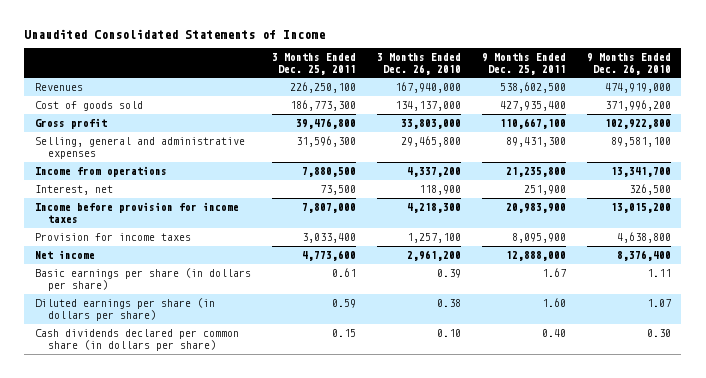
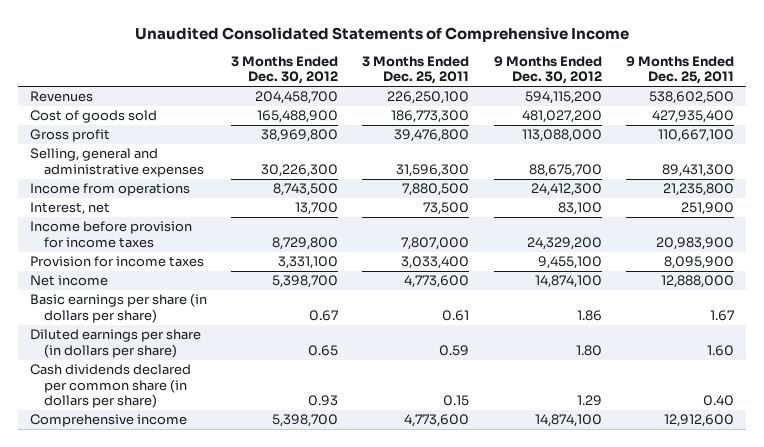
- Unaudited Consolidated Statements of Income
+ Unaudited Consolidated Statements of Comprehensive Income
- | 3 Months Ended Dec. 25, 2011 | 3 Months Ended Dec. 26, 2010 | 9 Months Ended Dec. 25, 2011 | 9 Months Ended Dec. 26, 2010
+ | 3 Months Ended Dec. 30, 2012 | 3 Months Ended Dec. 25, 2011 | 9 Months Ended Dec. 30, 2012 | 9 Months Ended Dec. 25, 2011
+ Comprehensive income | 5,398,700 | 4,773,600 | 14,874,100 | 12,912,600

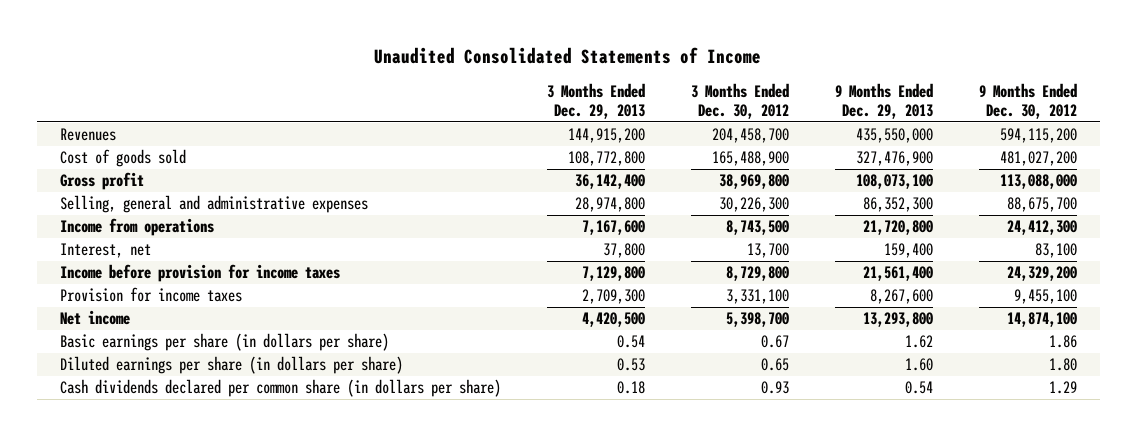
- Unaudited Consolidated Statements of Comprehensive Income
+ Unaudited Consolidated Statements of Income
- | 3 Months Ended Dec. 30, 2012 | 3 Months Ended Dec. 25, 2011 | 9 Months Ended Dec. 30, 2012 | 9 Months Ended Dec. 25, 2011
+ | 3 Months Ended Dec. 29, 2013 | 3 Months Ended Dec. 30, 2012 | 9 Months Ended Dec. 29, 2013 | 9 Months Ended Dec. 30, 2012
- Comprehensive income | 5,398,700 | 4,773,600 | 14,874,100 | 12,912,600

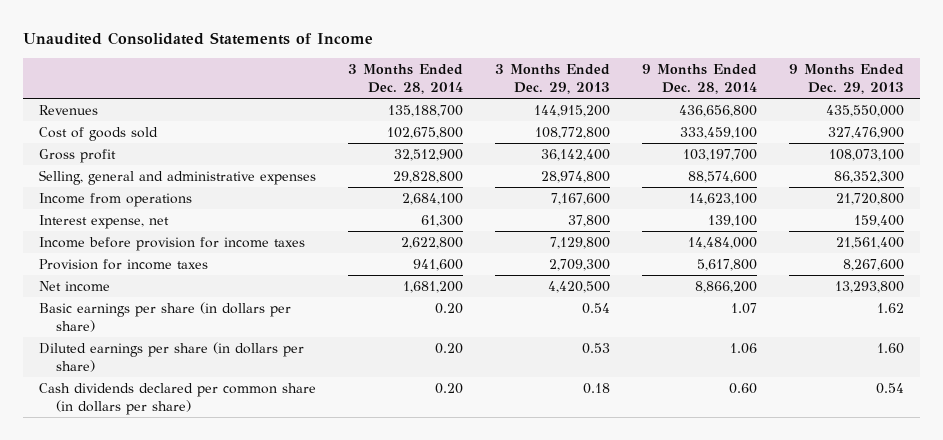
- | 3 Months Ended Dec. 29, 2013 | 3 Months Ended Dec. 30, 2012 | 9 Months Ended Dec. 29, 2013 | 9 Months Ended Dec. 30, 2012
+ | 3 Months Ended Dec. 28, 2014 | 3 Months Ended Dec. 29, 2013 | 9 Months Ended Dec. 28, 2014 | 9 Months Ended Dec. 29, 2013
- Interest, net | 37,800 | 13,700 | 159,400 | 83,100
+ Interest expense, net | 61,300 | 37,800 | 139,100 | 159,400

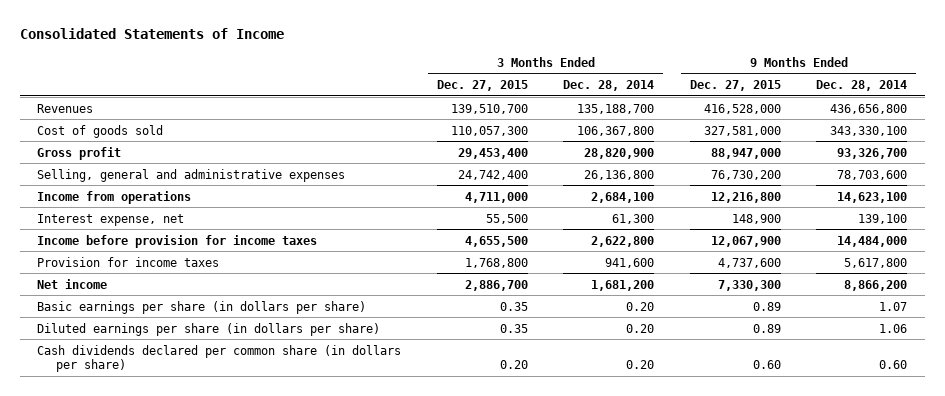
- Unaudited Consolidated Statements of Income
+ Consolidated Statements of Income
- | 3 Months Ended Dec. 28, 2014 | 3 Months Ended Dec. 29, 2013 | 9 Months Ended Dec. 28, 2014 | 9 Months Ended Dec. 29, 2013
+ | 3 Months Ended Dec. 27, 2015 | 3 Months Ended Dec. 28, 2014 | 9 Months Ended Dec. 27, 2015 | 9 Months Ended Dec. 28, 2014
- Cost of goods sold | 102,675,800 | 108,772,800 | 333,459,100 | 327,476,900
- Gross profit | 32,512,900 | 36,142,400 | 103,197,700 | 108,073,100
- Selling, general and administrative expenses | 29,828,800 | 28,974,800 | 88,574,600 | 86,352,300
+ Cost of goods sold | 110,057,300 | 106,367,800 | 327,581,000 | 343,330,100
+ Gross profit | 29,453,400 | 28,820,900 | 88,947,000 | 93,326,700
+ Selling, general and administrative expenses | 24,742,400 | 26,136,800 | 76,730,200 | 78,703,600

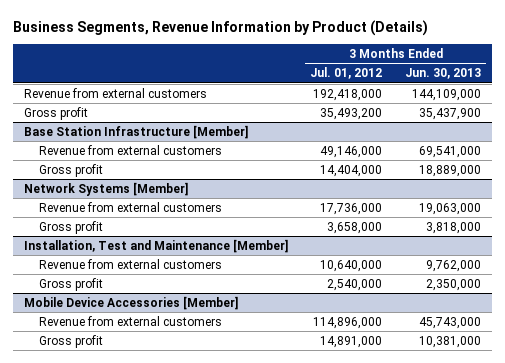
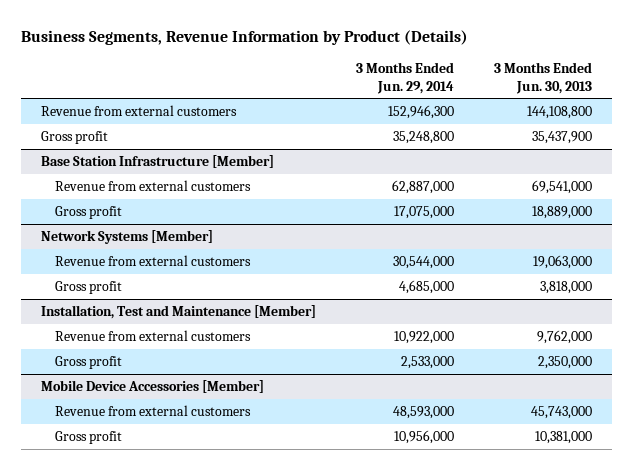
- | 3 Months Ended Jul. 01, 2012 | 3 Months Ended Jun. 30, 2013
+ | 3 Months Ended Jun. 29, 2014 | 3 Months Ended Jun. 30, 2013
- Revenue from external customers | 192,418,000 | 144,109,000
+ Revenue from external customers | 152,946,300 | 144,108,800

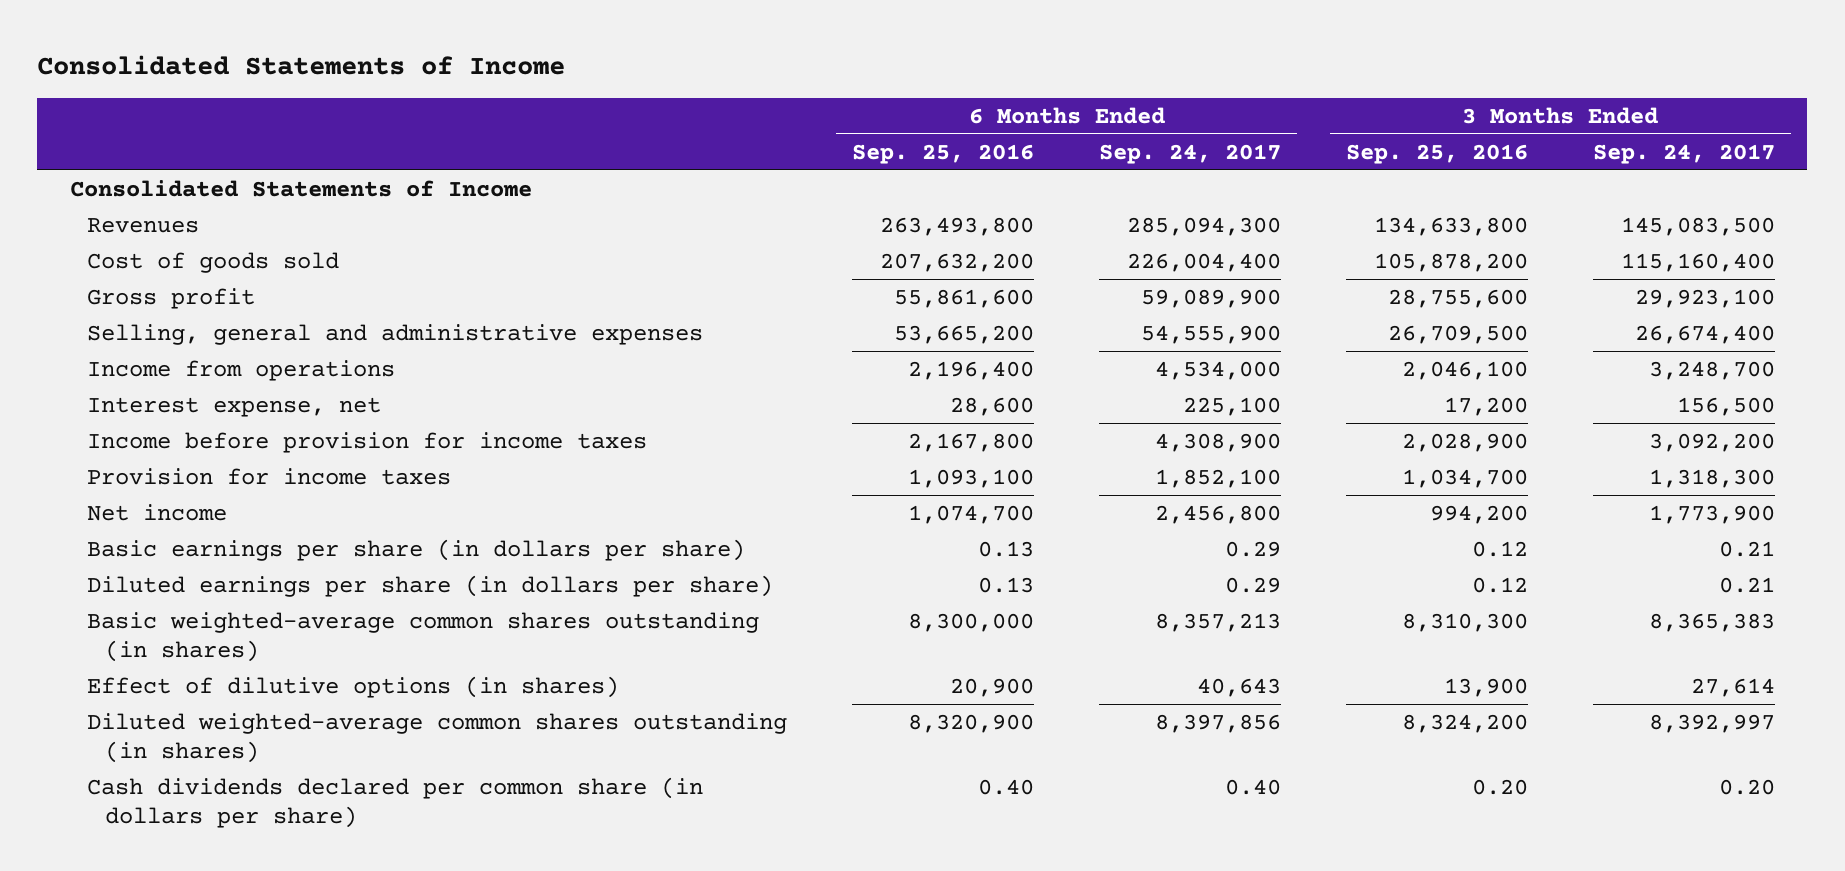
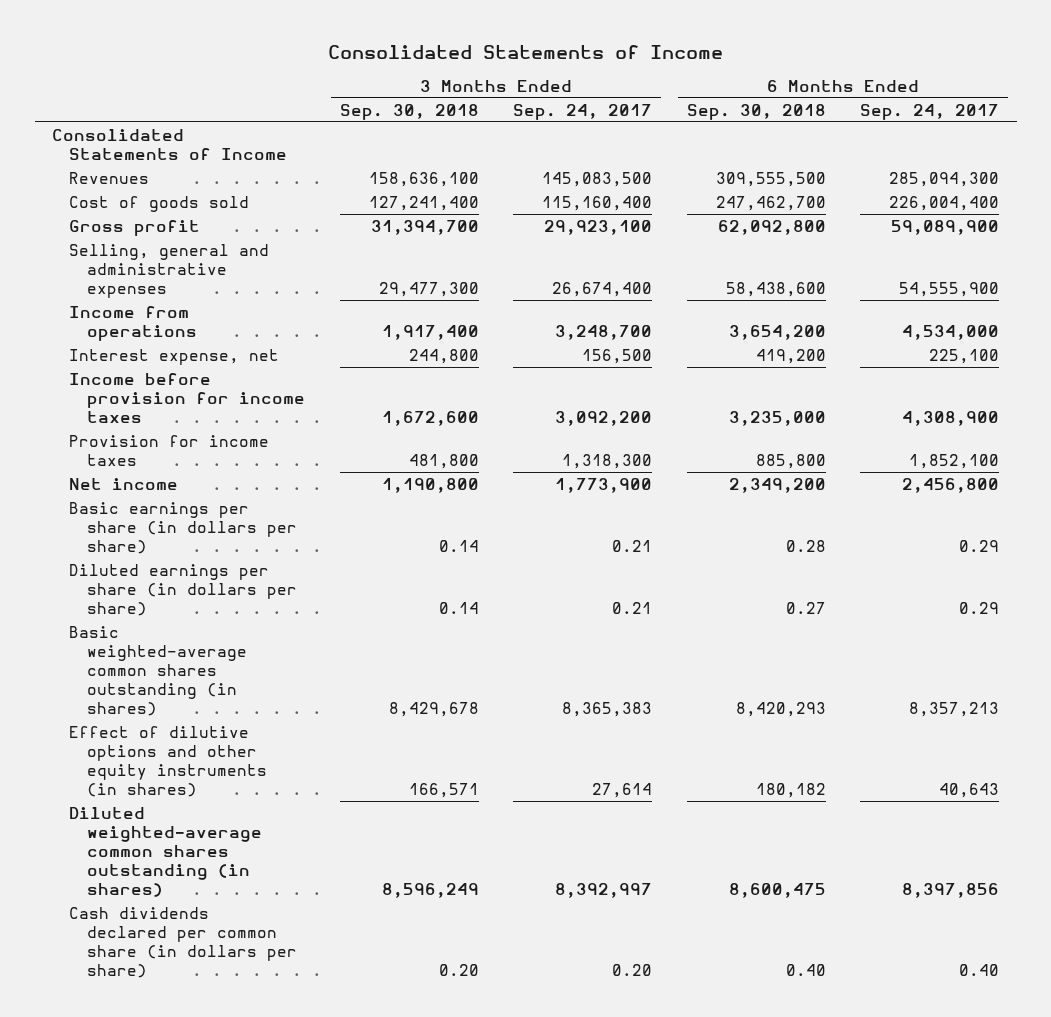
- | 6 Months Ended Sep. 25, 2016 | 6 Months Ended Sep. 24, 2017 | 3 Months Ended Sep. 25, 2016 | 3 Months Ended Sep. 24, 2017
+ | 3 Months Ended Sep. 30, 2018 | 3 Months Ended Sep. 24, 2017 | 6 Months Ended Sep. 30, 2018 | 6 Months Ended Sep. 24, 2017
- Effect of dilutive options (in shares) | 20,900 | 40,643 | 13,900 | 27,614
+ Effect of dilutive options and other equity instruments (in shares) | 166,571 | 27,614 | 180,182 | 40,643

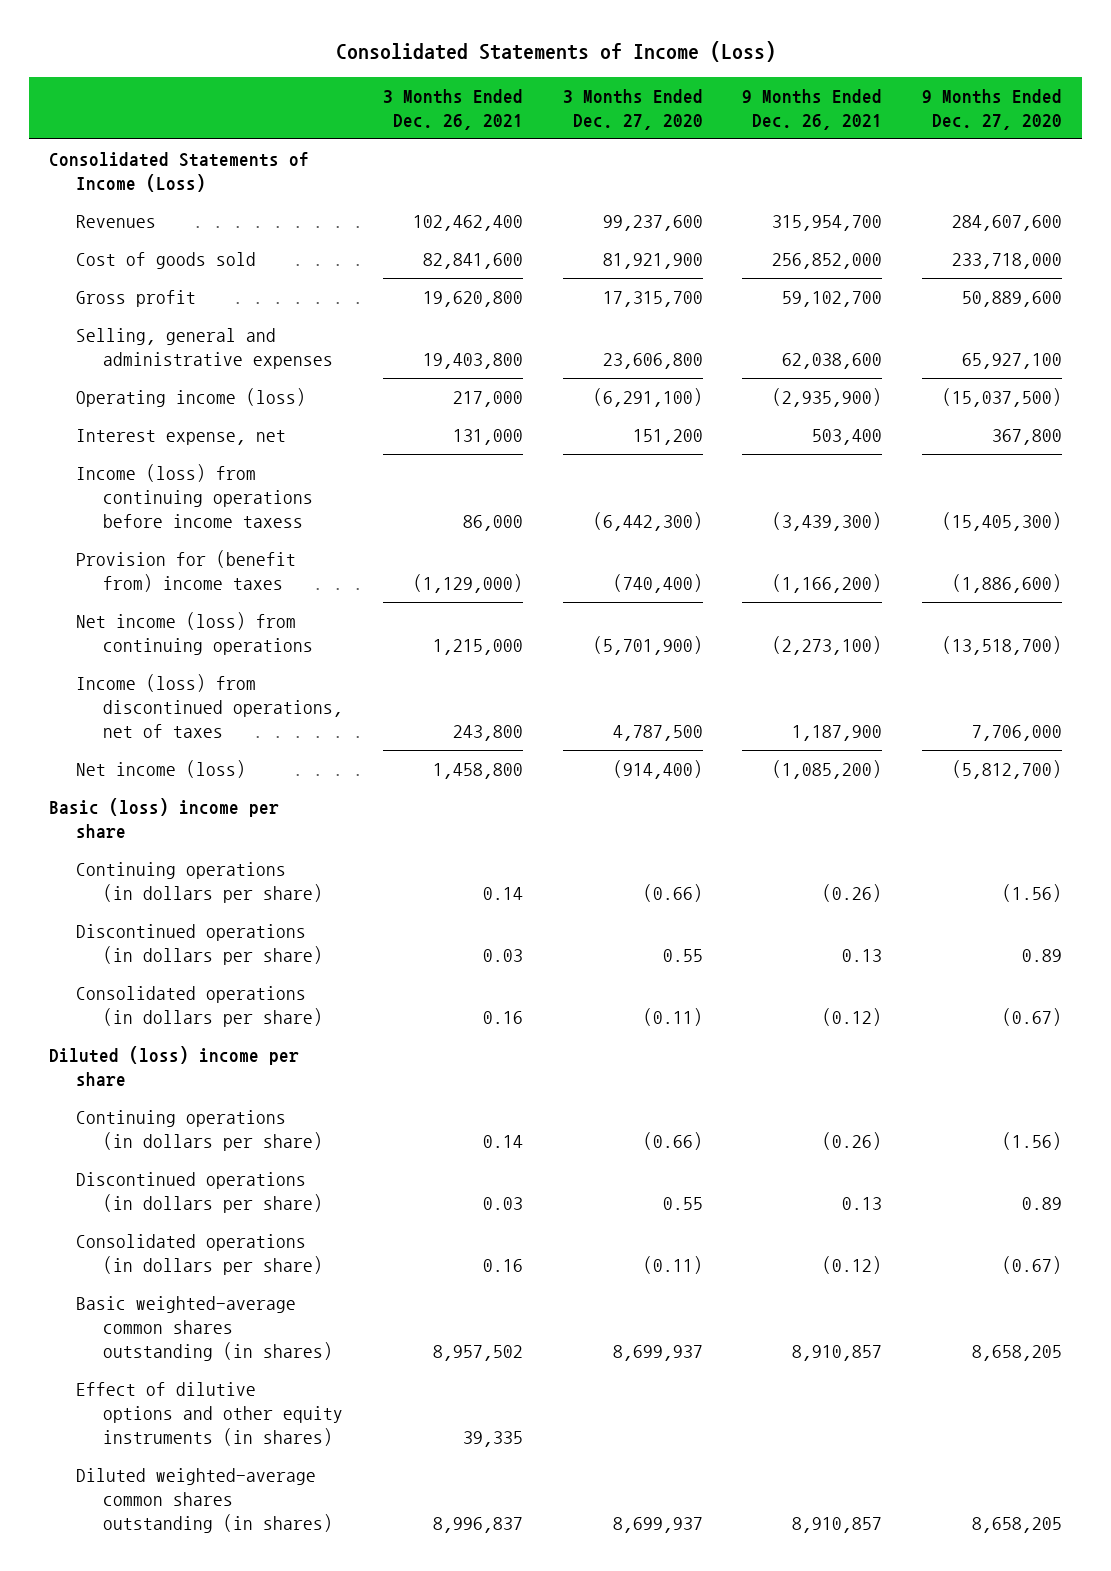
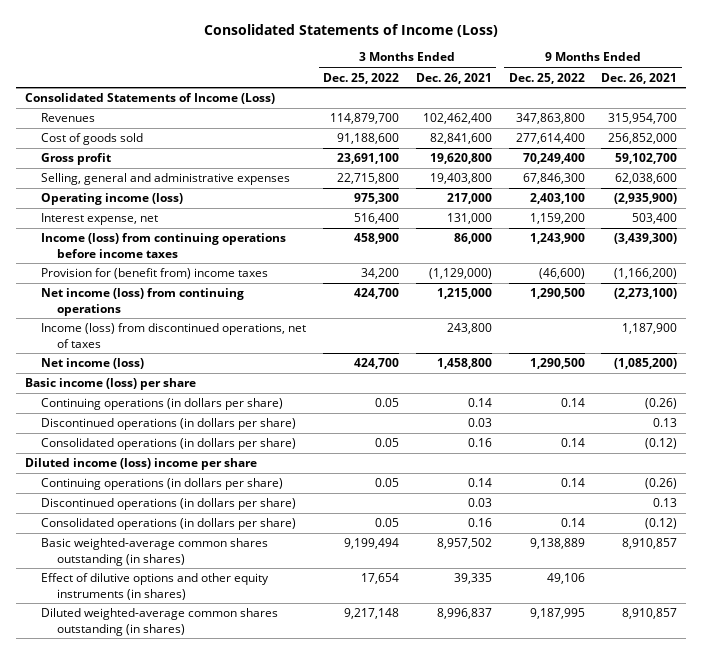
- | 3 Months Ended Dec. 26, 2021 | 3 Months Ended Dec. 27, 2020 | 9 Months Ended Dec. 26, 2021 | 9 Months Ended Dec. 27, 2020
+ | 3 Months Ended Dec. 25, 2022 | 3 Months Ended Dec. 26, 2021 | 9 Months Ended Dec. 25, 2022 | 9 Months Ended Dec. 26, 2021
- Income (loss) from continuing operations before income taxess | 86,000 | (6,442,300) | (3,439,300) | (15,405,300)
+ Income (loss) from continuing operations before income taxes | 458,900 | 86,000 | 1,243,900 | (3,439,300)
- Basic (loss) income per share
+ Basic income (loss) per share
- Diluted (loss) income per share
+ Diluted income (loss) income per share

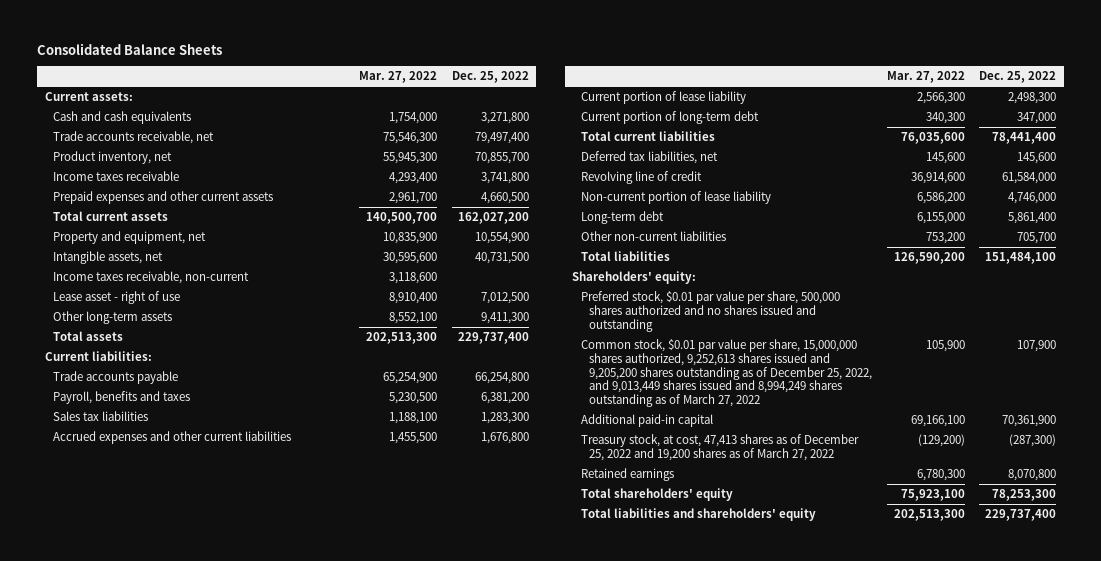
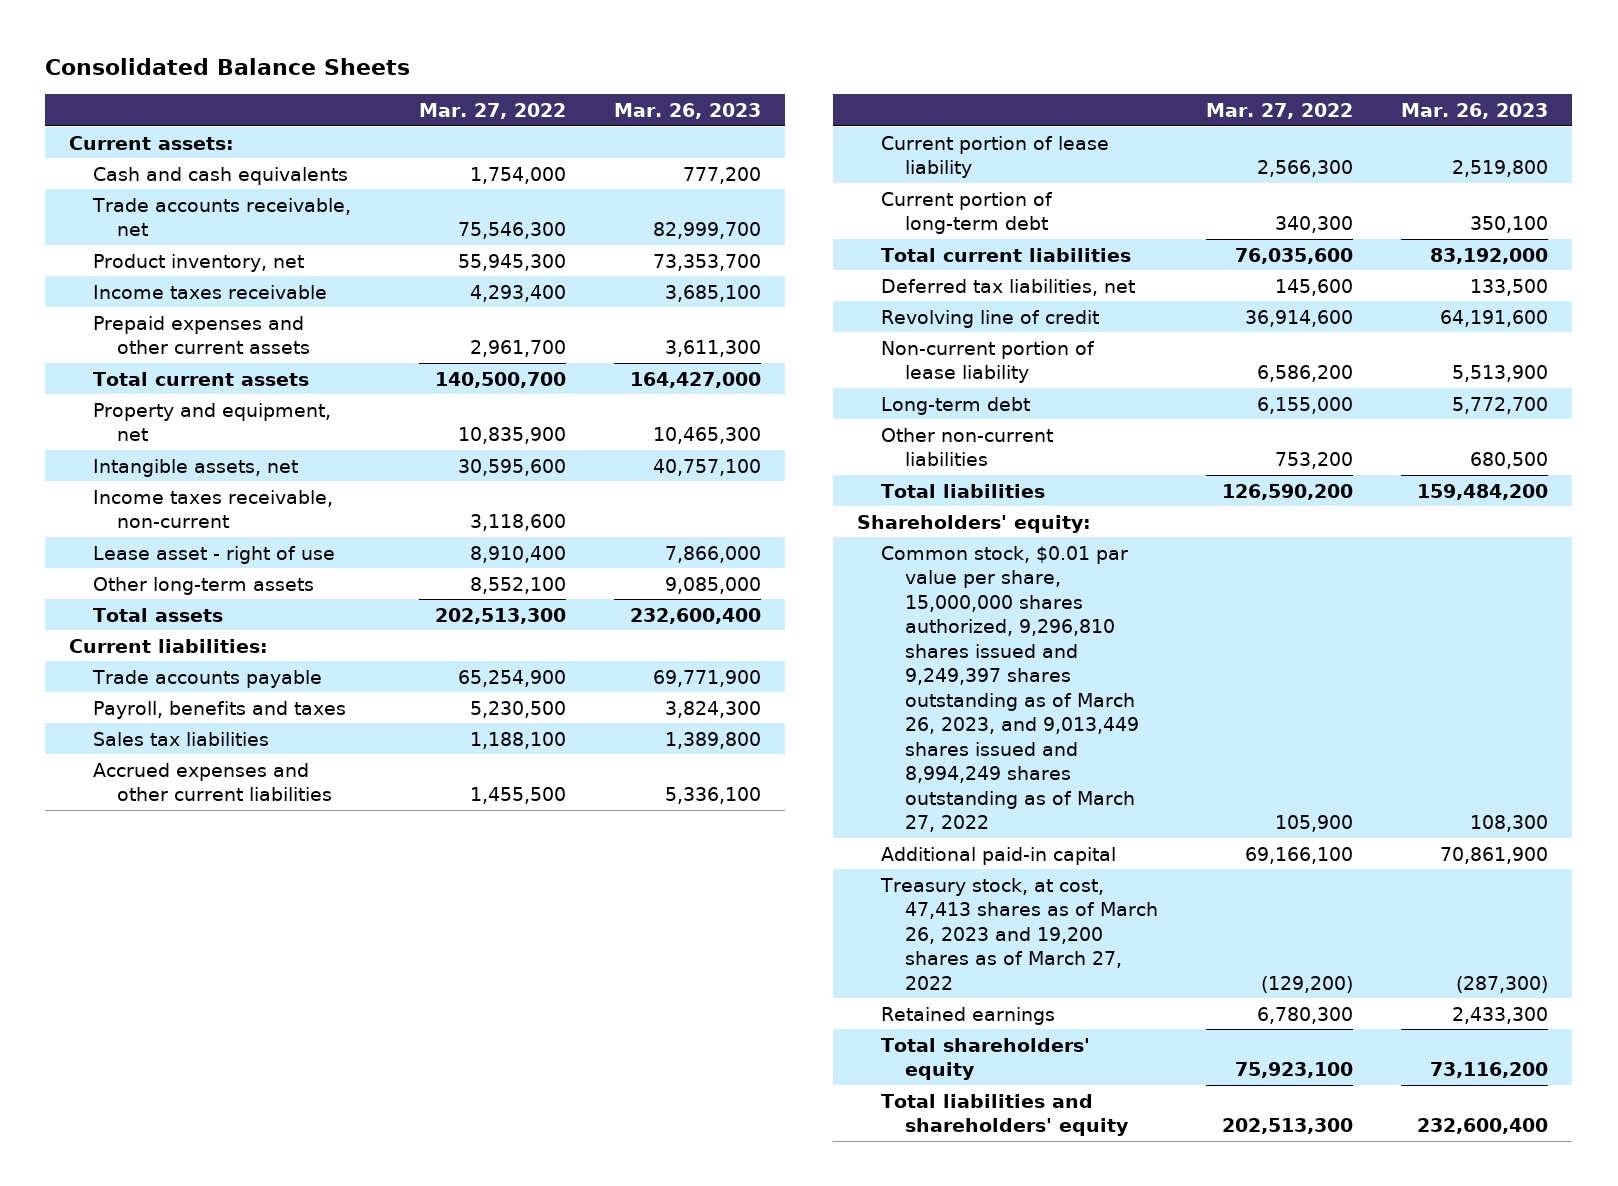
- | Mar. 27, 2022 | Dec. 25, 2022
+ | Mar. 27, 2022 | Mar. 26, 2023
- Preferred stock, $0.01 par value per share, 500,000 shares authorized and no shares issued and outstanding
- Common stock, $0.01 par value per share, 15,000,000 shares authorized, 9,252,613 shares issued and 9,205,200 shares outstanding as of December 25, 2022, and 9,013,449 shares issued and 8,994,249 shares outstanding as of March 27, 2022 | 105,900 | 107,900
+ Common stock, $0.01 par value per share, 15,000,000 shares authorized, 9,296,810 shares issued and 9,249,397 shares outstanding as of March 26, 2023, and 9,013,449 shares issued and 8,994,249 shares outstanding as of March 27, 2022 | 105,900 | 108,300
- Treasury stock, at cost, 47,413 shares as of December 25, 2022 and 19,200 shares as of March 27, 2022 | (129,200) | (287,300)
+ Treasury stock, at cost, 47,413 shares as of March 26, 2023 and 19,200 shares as of March 27, 2022 | (129,200) | (287,300)

